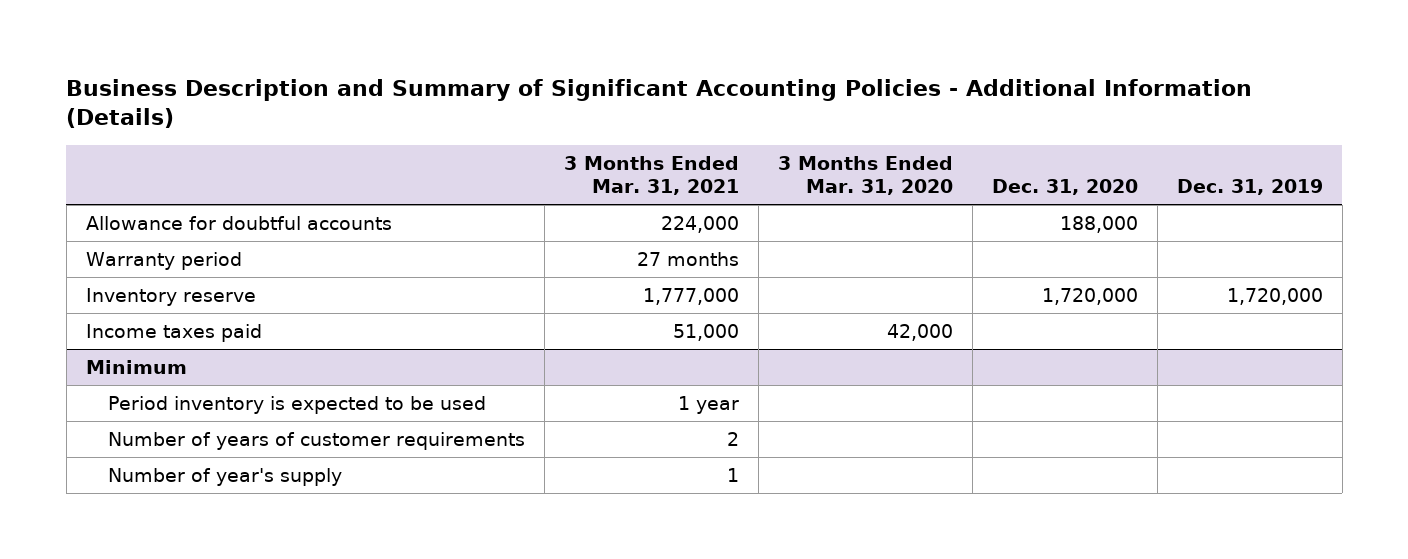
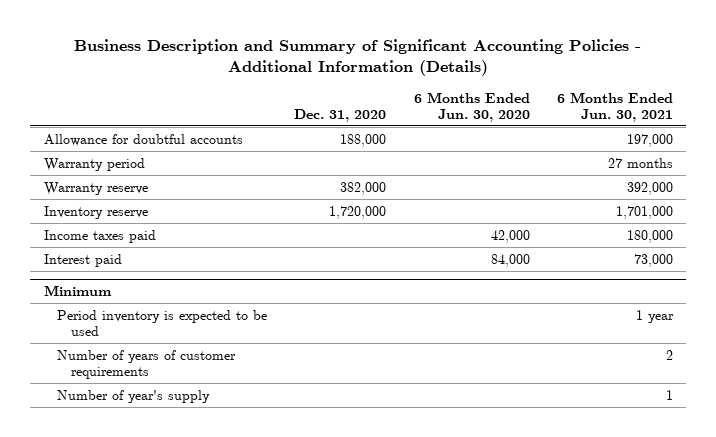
- | 3 Months Ended Mar. 31, 2021 | 3 Months Ended Mar. 31, 2020 | Dec. 31, 2020 | Dec. 31, 2019
+ | Dec. 31, 2020 | 6 Months Ended Jun. 30, 2020 | 6 Months Ended Jun. 30, 2021
+ Warranty reserve | 382,000 | | 392,000
+ Interest paid | | 84,000 | 73,000

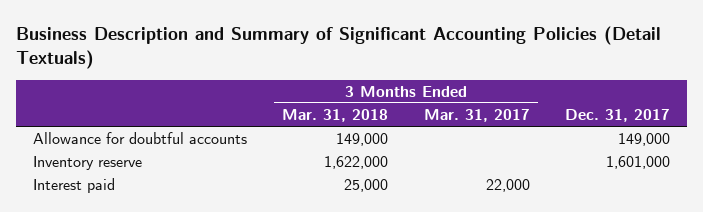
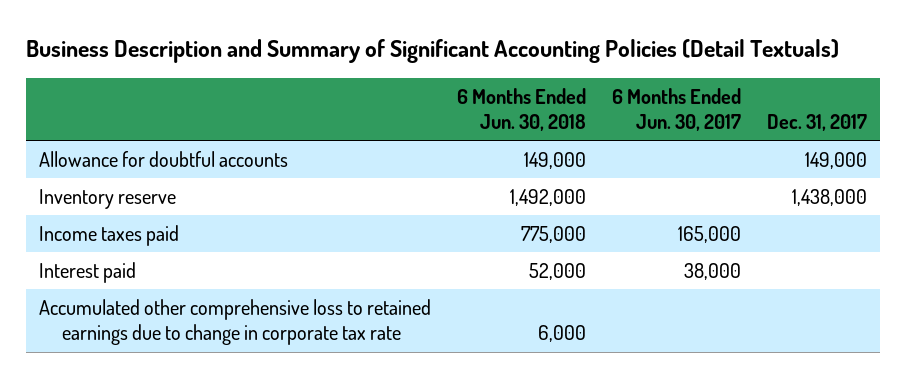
- | 3 Months Ended Mar. 31, 2018 | 3 Months Ended Mar. 31, 2017 | Dec. 31, 2017
+ | 6 Months Ended Jun. 30, 2018 | 6 Months Ended Jun. 30, 2017 | Dec. 31, 2017
- Inventory reserve | 1,622,000 | | 1,601,000
+ Inventory reserve | 1,492,000 | | 1,438,000
+ Income taxes paid | 775,000 | 165,000 |
+ Accumulated other comprehensive loss to retained earnings due to change in corporate tax rate | 6,000 | |

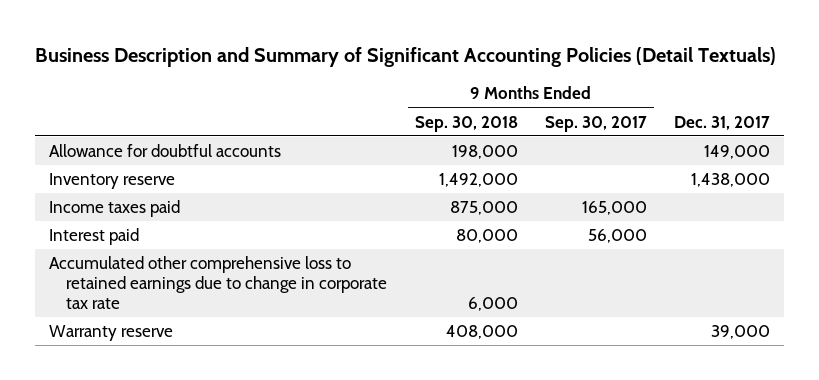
- | 6 Months Ended Jun. 30, 2018 | 6 Months Ended Jun. 30, 2017 | Dec. 31, 2017
+ | 9 Months Ended Sep. 30, 2018 | 9 Months Ended Sep. 30, 2017 | Dec. 31, 2017
+ Warranty reserve | 408,000 | | 39,000

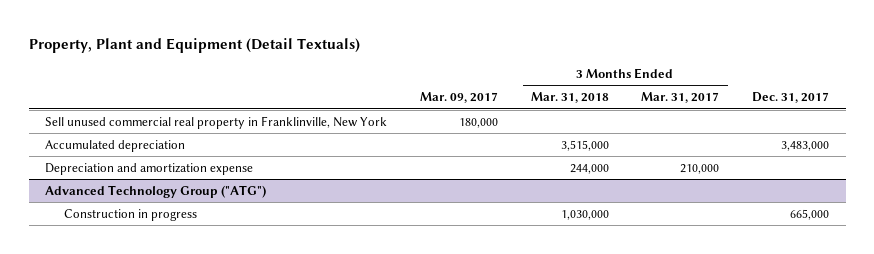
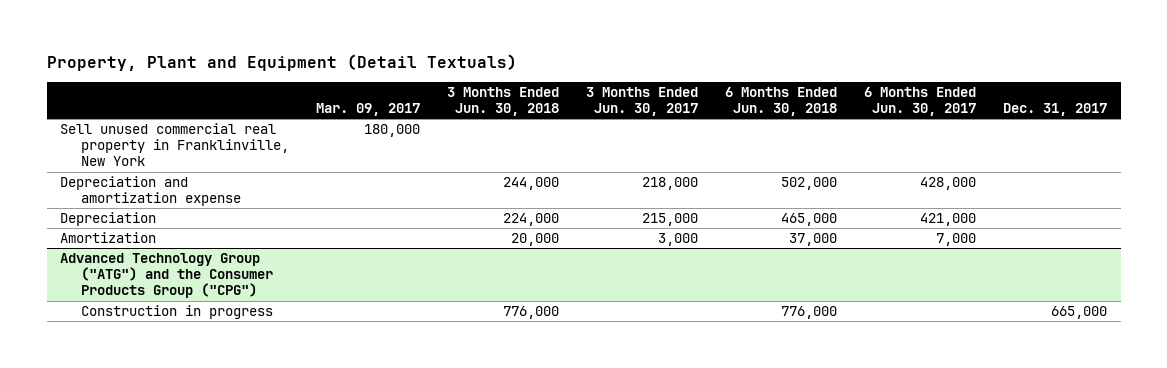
- | Mar. 09, 2017 | 3 Months Ended Mar. 31, 2018 | 3 Months Ended Mar. 31, 2017 | Dec. 31, 2017
+ | Mar. 09, 2017 | 3 Months Ended Jun. 30, 2018 | 3 Months Ended Jun. 30, 2017 | 6 Months Ended Jun. 30, 2018 | 6 Months Ended Jun. 30, 2017 | Dec. 31, 2017
- Accumulated depreciation | | 3,515,000 | | 3,483,000
- Advanced Technology Group ("ATG")
+ Depreciation | | 224,000 | 215,000 | 465,000 | 421,000 |
+ Amortization | | 20,000 | 3,000 | 37,000 | 7,000 |
+ Advanced Technology Group ("ATG") and the Consumer Products Group ("CPG")

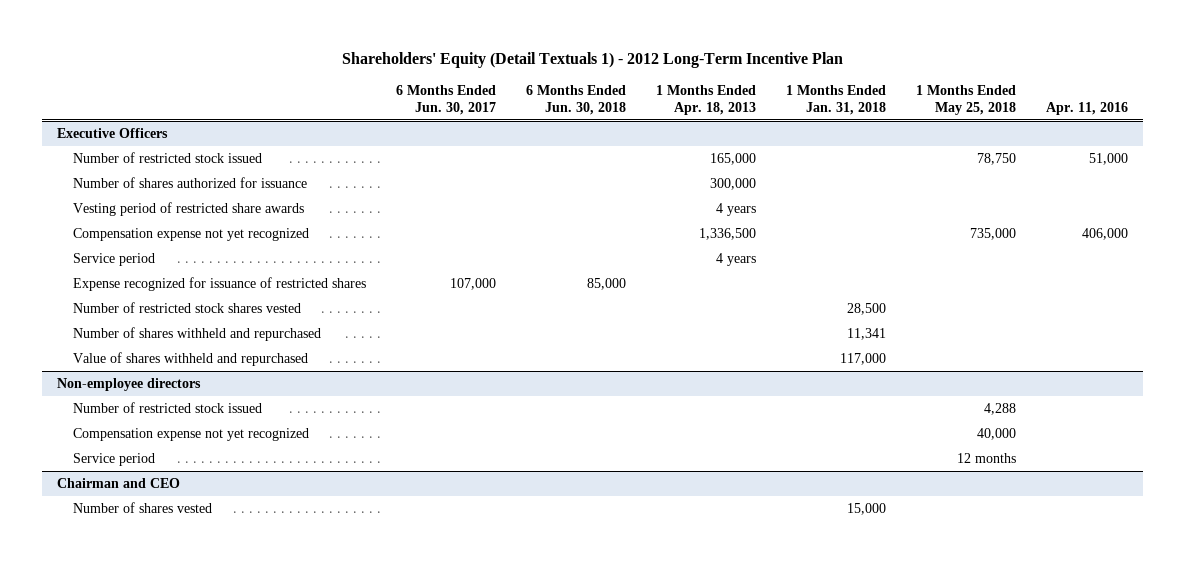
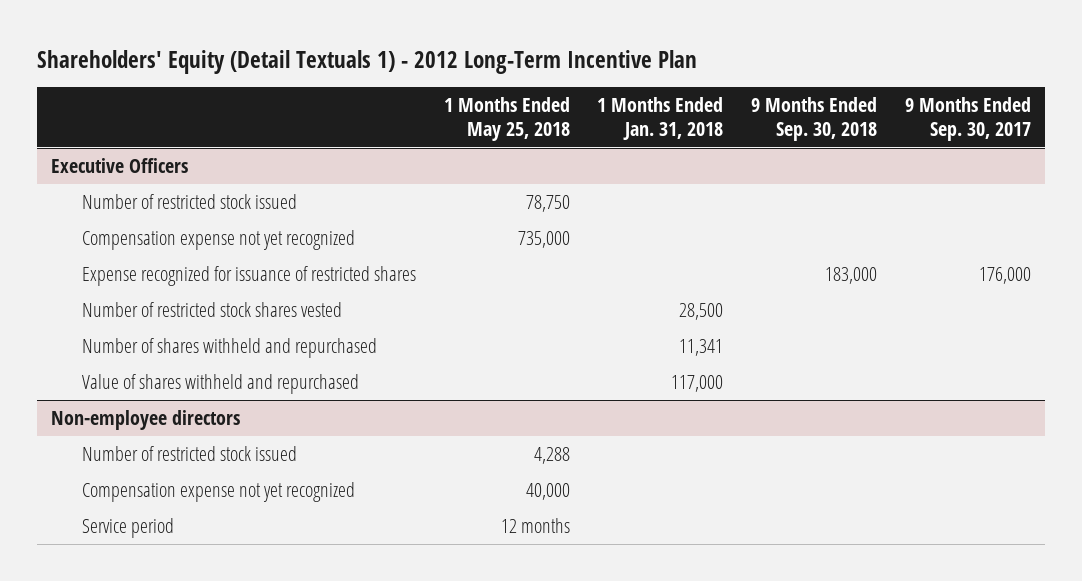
- | 6 Months Ended Jun. 30, 2017 | 6 Months Ended Jun. 30, 2018 | 1 Months Ended Apr. 18, 2013 | 1 Months Ended Jan. 31, 2018 | 1 Months Ended May 25, 2018 | Apr. 11, 2016
+ | 1 Months Ended May 25, 2018 | 1 Months Ended Jan. 31, 2018 | 9 Months Ended Sep. 30, 2018 | 9 Months Ended Sep. 30, 2017
@ Executive Officers
- Number of shares authorized for issuance | | | 300,000 | | |
- Vesting period of restricted share awards | | | 4 years | | |
- Service period | | | 4 years | | |
- Chairman and CEO
- Number of shares vested | | | | 15,000 | |

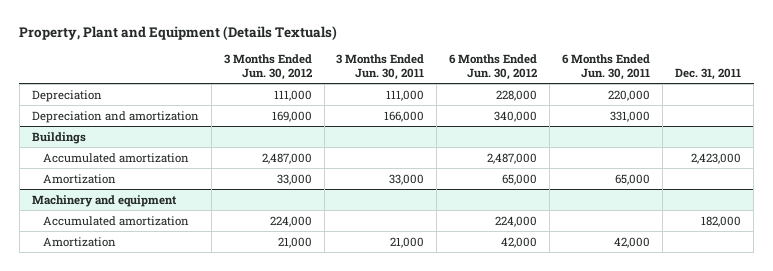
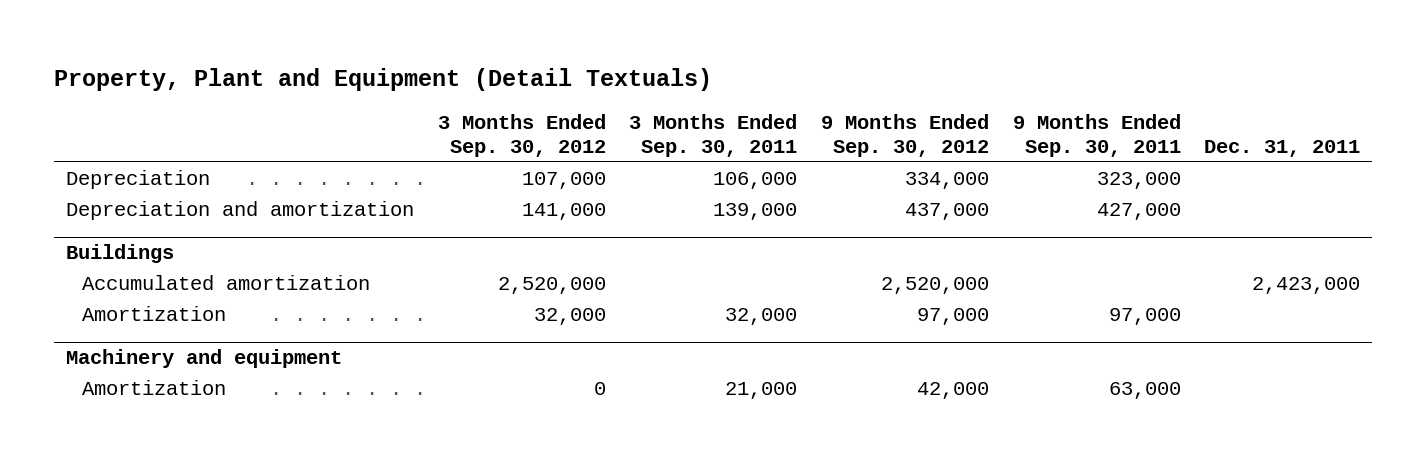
- Property, Plant and Equipment (Details Textuals)
+ Property, Plant and Equipment (Detail Textuals)
- | 3 Months Ended Jun. 30, 2012 | 3 Months Ended Jun. 30, 2011 | 6 Months Ended Jun. 30, 2012 | 6 Months Ended Jun. 30, 2011 | Dec. 31, 2011
+ | 3 Months Ended Sep. 30, 2012 | 3 Months Ended Sep. 30, 2011 | 9 Months Ended Sep. 30, 2012 | 9 Months Ended Sep. 30, 2011 | Dec. 31, 2011
@ Machinery and equipment
- Accumulated amortization | 224,000 | | 224,000 | | 182,000

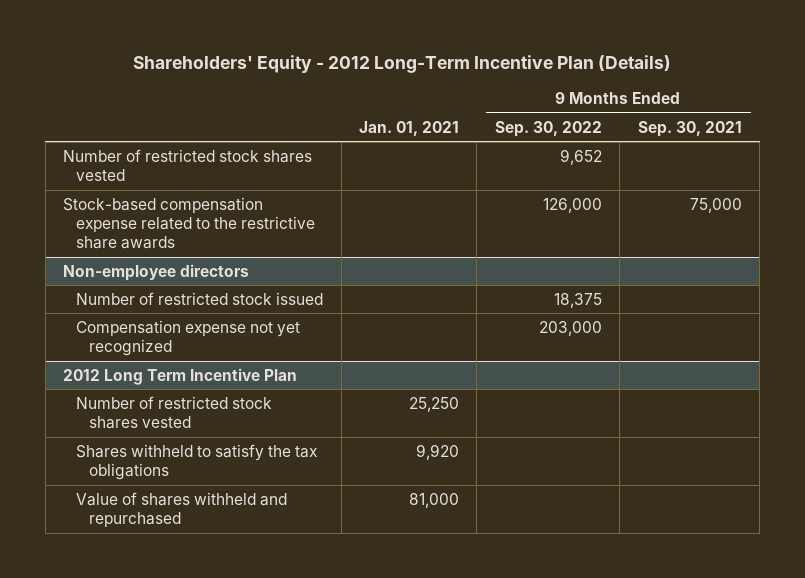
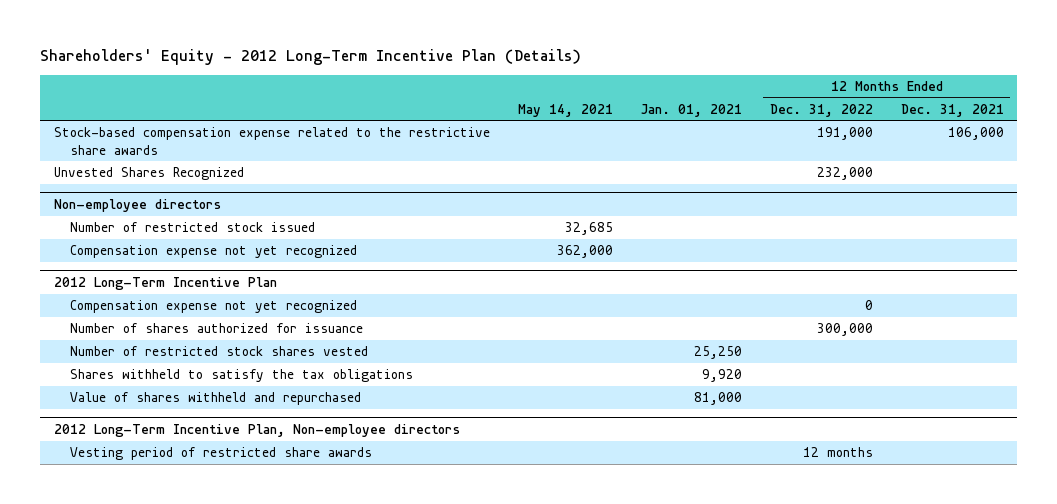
- | Jan. 01, 2021 | 9 Months Ended Sep. 30, 2022 | 9 Months Ended Sep. 30, 2021
+ | May 14, 2021 | Jan. 01, 2021 | 12 Months Ended Dec. 31, 2022 | 12 Months Ended Dec. 31, 2021
- Number of restricted stock shares vested | | 9,652 |
+ Unvested Shares Recognized | | | 232,000 |
- 2012 Long Term Incentive Plan
+ 2012 Long-Term Incentive Plan
+ Compensation expense not yet recognized | | | 0 |
+ Number of shares authorized for issuance | | | 300,000 |
+ 2012 Long-Term Incentive Plan, Non-employee directors
+ Vesting period of restricted share awards | | | 12 months |

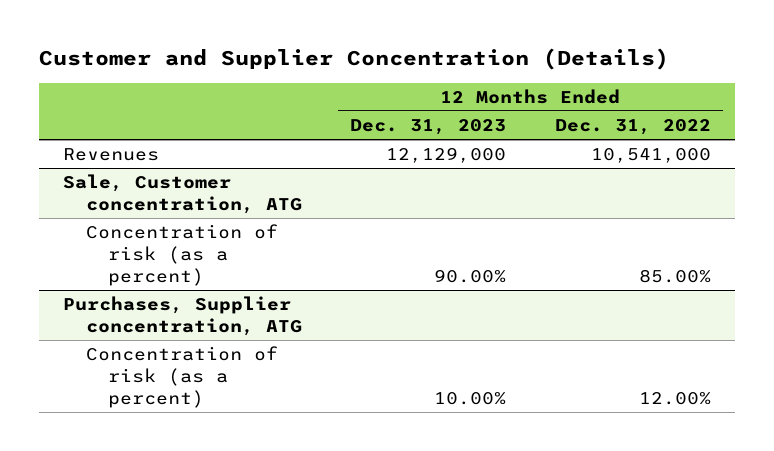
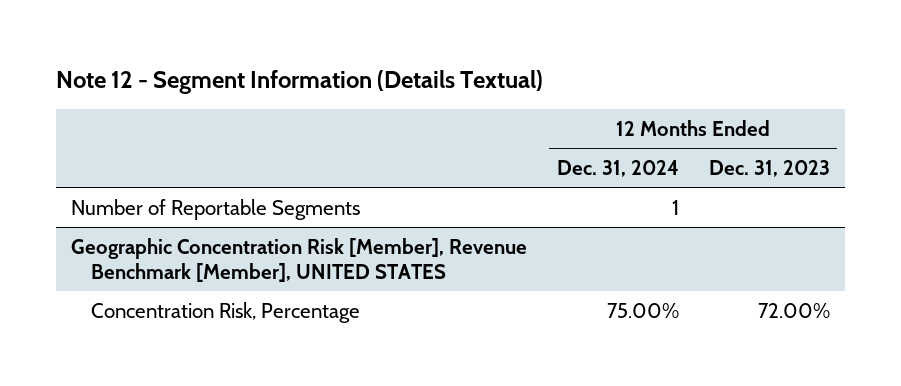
- Customer and Supplier Concentration (Details)
+ Note 12 - Segment Information (Details Textual)
- | 12 Months Ended Dec. 31, 2023 | 12 Months Ended Dec. 31, 2022
+ | 12 Months Ended Dec. 31, 2024 | 12 Months Ended Dec. 31, 2023
- Revenues | 12,129,000 | 10,541,000
- Sale, Customer concentration, ATG
- Concentration of risk (as a percent) | 90.00% | 85.00%
- Purchases, Supplier concentration, ATG
- Concentration of risk (as a percent) | 10.00% | 12.00%
+ Number of Reportable Segments | 1 |
+ Geographic Concentration Risk [Member], Revenue Benchmark [Member], UNITED STATES
+ Concentration Risk, Percentage | 75.00% | 72.00%

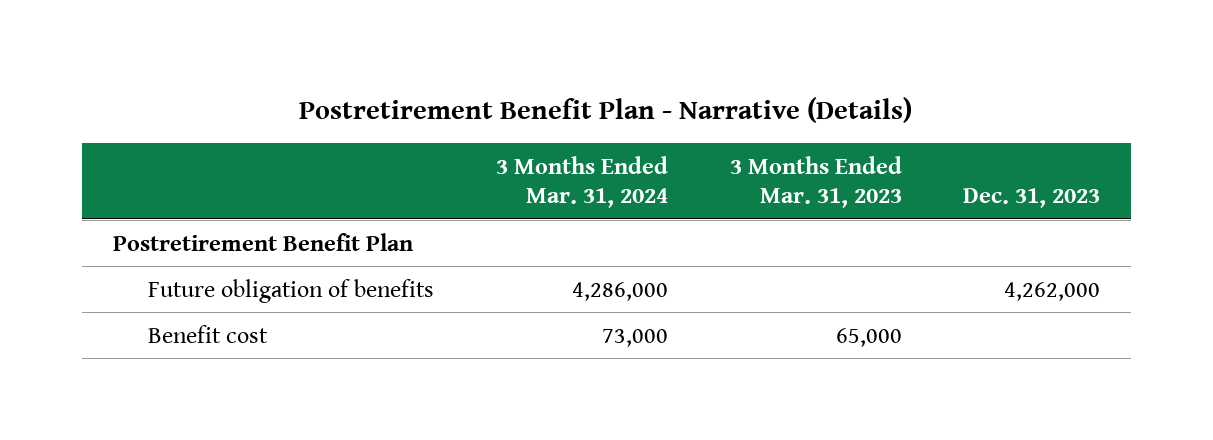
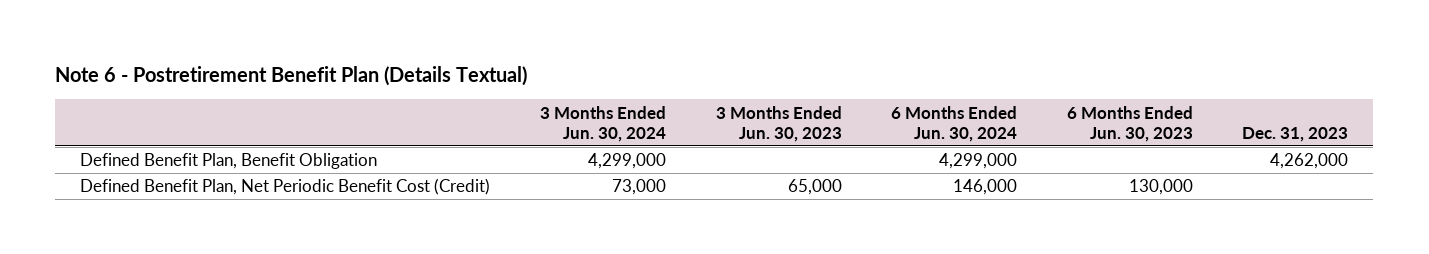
- Postretirement Benefit Plan - Narrative (Details)
+ Note 6 - Postretirement Benefit Plan (Details Textual)
- | 3 Months Ended Mar. 31, 2024 | 3 Months Ended Mar. 31, 2023 | Dec. 31, 2023
+ | 3 Months Ended Jun. 30, 2024 | 3 Months Ended Jun. 30, 2023 | 6 Months Ended Jun. 30, 2024 | 6 Months Ended Jun. 30, 2023 | Dec. 31, 2023
- Postretirement Benefit Plan
- Future obligation of benefits | 4,286,000 | | 4,262,000
- Benefit cost | 73,000 | 65,000 |
+ Defined Benefit Plan, Benefit Obligation | 4,299,000 | | 4,299,000 | | 4,262,000
+ Defined Benefit Plan, Net Periodic Benefit Cost (Credit) | 73,000 | 65,000 | 146,000 | 130,000 |

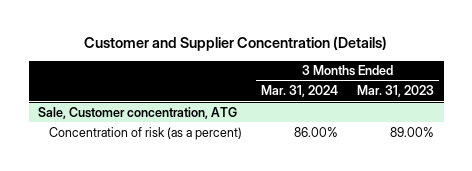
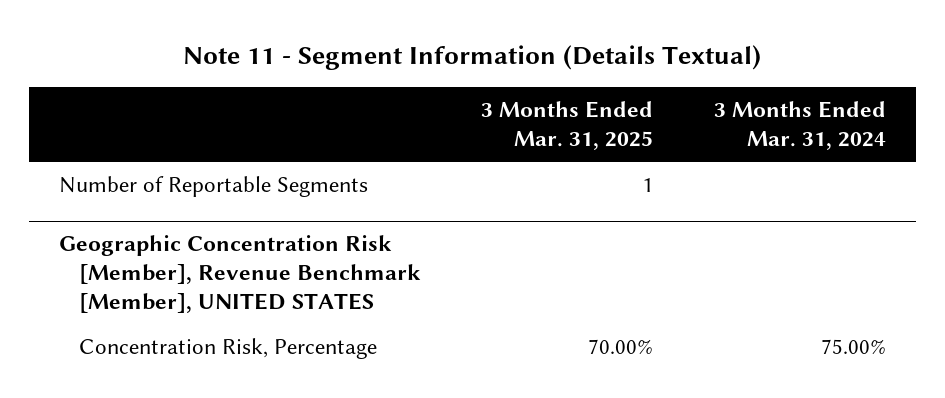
- Customer and Supplier Concentration (Details)
+ Note 11 - Segment Information (Details Textual)
- | 3 Months Ended Mar. 31, 2024 | 3 Months Ended Mar. 31, 2023
+ | 3 Months Ended Mar. 31, 2025 | 3 Months Ended Mar. 31, 2024
- Sale, Customer concentration, ATG
- Concentration of risk (as a percent) | 86.00% | 89.00%
+ Number of Reportable Segments | 1 |
+ Geographic Concentration Risk [Member], Revenue Benchmark [Member], UNITED STATES
+ Concentration Risk, Percentage | 70.00% | 75.00%

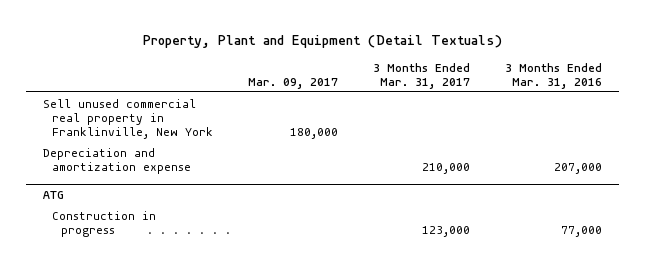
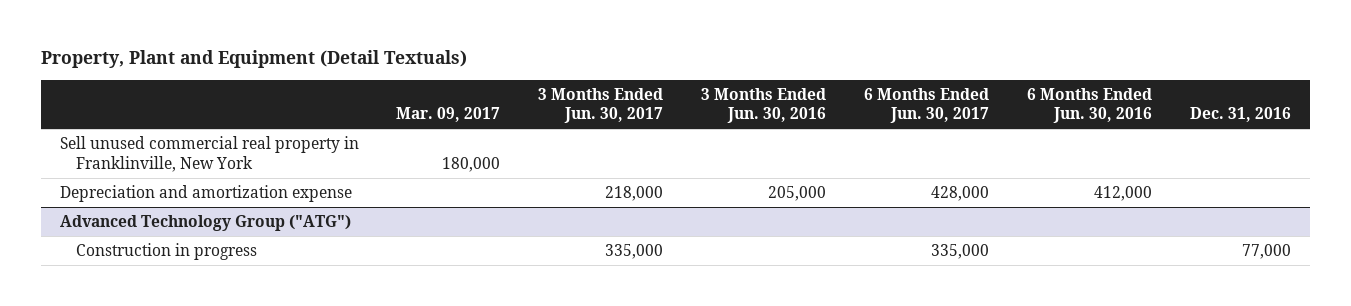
- | Mar. 09, 2017 | 3 Months Ended Mar. 31, 2017 | 3 Months Ended Mar. 31, 2016
+ | Mar. 09, 2017 | 3 Months Ended Jun. 30, 2017 | 3 Months Ended Jun. 30, 2016 | 6 Months Ended Jun. 30, 2017 | 6 Months Ended Jun. 30, 2016 | Dec. 31, 2016
- ATG
+ Advanced Technology Group ("ATG")

